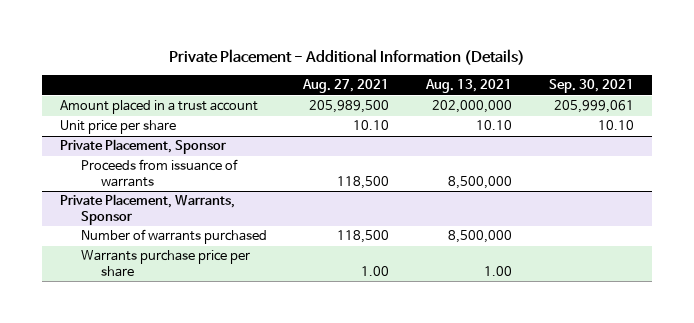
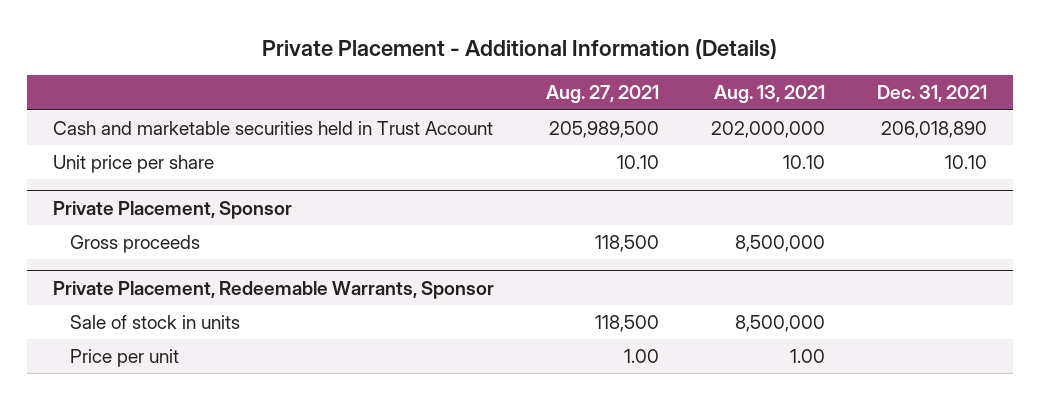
- | Aug. 27, 2021 | Aug. 13, 2021 | Sep. 30, 2021
+ | Aug. 27, 2021 | Aug. 13, 2021 | Dec. 31, 2021
- Amount placed in a trust account | 205,989,500 | 202,000,000 | 205,999,061
+ Cash and marketable securities held in Trust Account | 205,989,500 | 202,000,000 | 206,018,890
@ Private Placement, Sponsor
- Proceeds from issuance of warrants | 118,500 | 8,500,000 |
- Private Placement, Warrants, Sponsor
- Number of warrants purchased | 118,500 | 8,500,000 |
- Warrants purchase price per share | 1.00 | 1.00 |
@ Private Placement, Sponsor
+ Gross proceeds | 118,500 | 8,500,000 |
+ Private Placement, Redeemable Warrants, Sponsor
+ Sale of stock in units | 118,500 | 8,500,000 |
+ Price per unit | 1.00 | 1.00 |

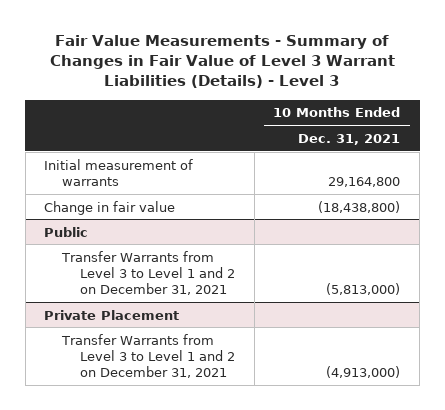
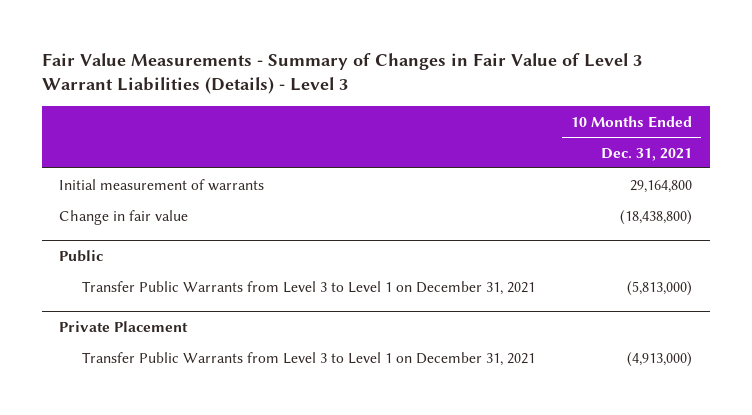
@ Public
- Transfer Warrants from Level 3 to Level 1 and 2 on December 31, 2021 | (5,813,000)
+ Transfer Public Warrants from Level 3 to Level 1 on December 31, 2021 | (5,813,000)
@ Private Placement
- Transfer Warrants from Level 3 to Level 1 and 2 on December 31, 2021 | (4,913,000)
+ Transfer Public Warrants from Level 3 to Level 1 on December 31, 2021 | (4,913,000)

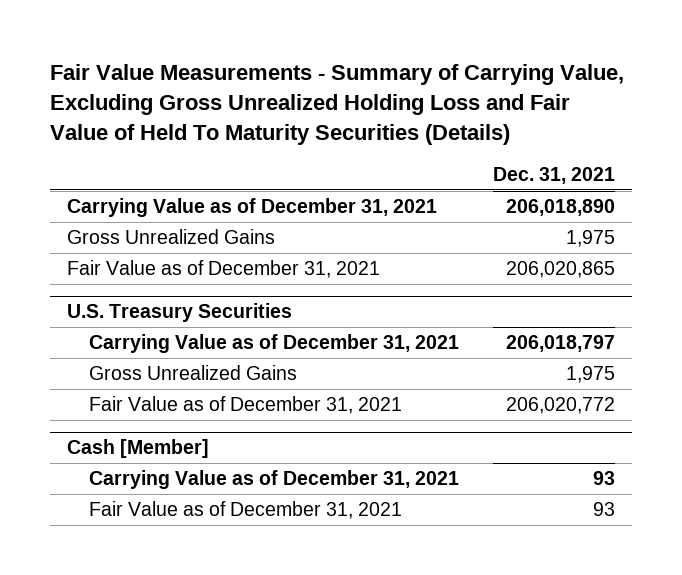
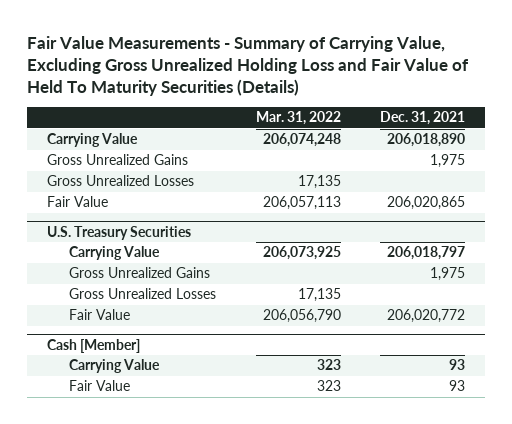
- | Dec. 31, 2021
+ | Mar. 31, 2022 | Dec. 31, 2021
- Carrying Value as of December 31, 2021 | 206,018,890
+ Carrying Value | 206,074,248 | 206,018,890
- Fair Value as of December 31, 2021 | 206,020,865
+ Gross Unrealized Losses | 17,135 |
+ Fair Value | 206,057,113 | 206,020,865
@ U.S. Treasury Securities
- Carrying Value as of December 31, 2021 | 206,018,797
+ Carrying Value | 206,073,925 | 206,018,797
- Fair Value as of December 31, 2021 | 206,020,772
+ Gross Unrealized Losses | 17,135 |
+ Fair Value | 206,056,790 | 206,020,772
@ Cash [Member]
- Carrying Value as of December 31, 2021 | 93
- Fair Value as of December 31, 2021 | 93
+ Carrying Value | 323 | 93
+ Fair Value | 323 | 93

